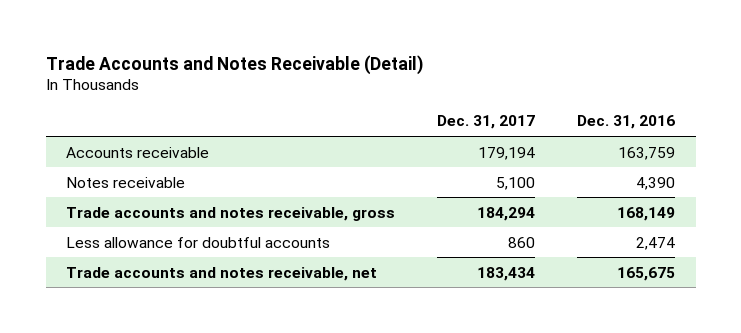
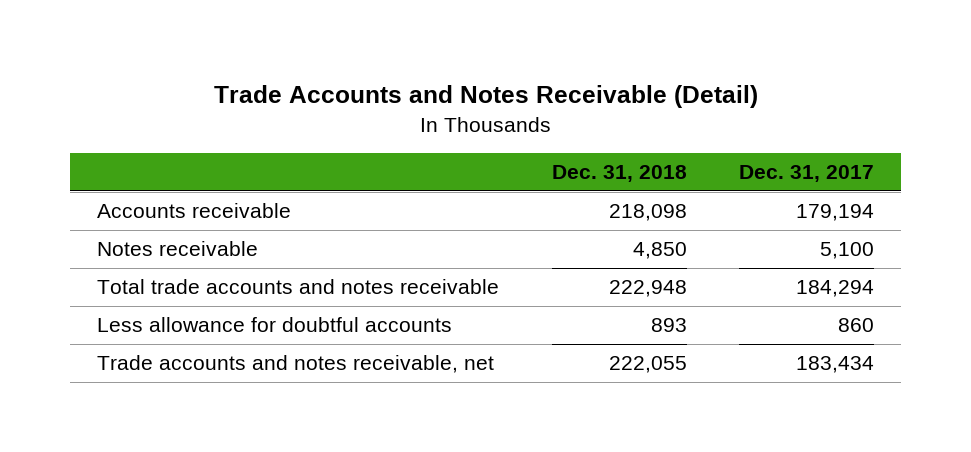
- | Dec. 31, 2017 | Dec. 31, 2016
+ | Dec. 31, 2018 | Dec. 31, 2017
- Trade accounts and notes receivable, gross | 184,294 | 168,149
+ Total trade accounts and notes receivable | 222,948 | 184,294

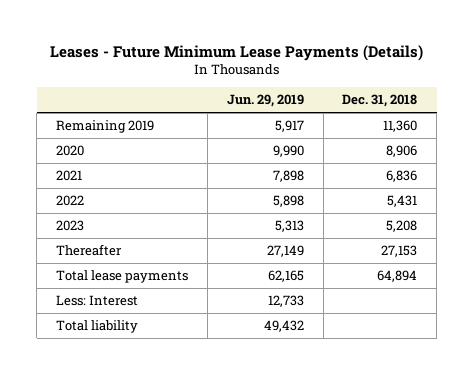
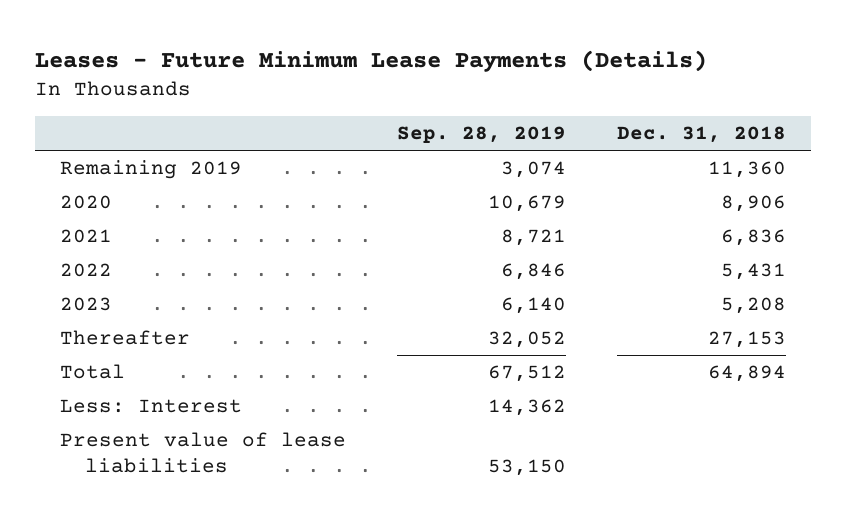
- | Jun. 29, 2019 | Dec. 31, 2018
+ | Sep. 28, 2019 | Dec. 31, 2018
- Total lease payments | 62,165 | 64,894
+ Total | 67,512 | 64,894
- Total liability | 49,432 |
+ Present value of lease liabilities | 53,150 |

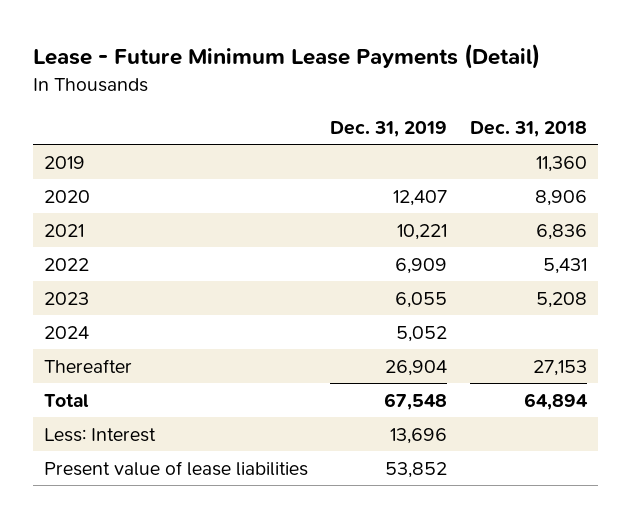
- Leases - Future Minimum Lease Payments (Details)
+ Lease - Future Minimum Lease Payments (Detail)
- | Sep. 28, 2019 | Dec. 31, 2018
+ | Dec. 31, 2019 | Dec. 31, 2018
- Remaining 2019 | 3,074 | 11,360
+ 2019 | | 11,360
+ 2024 | 5,052 |

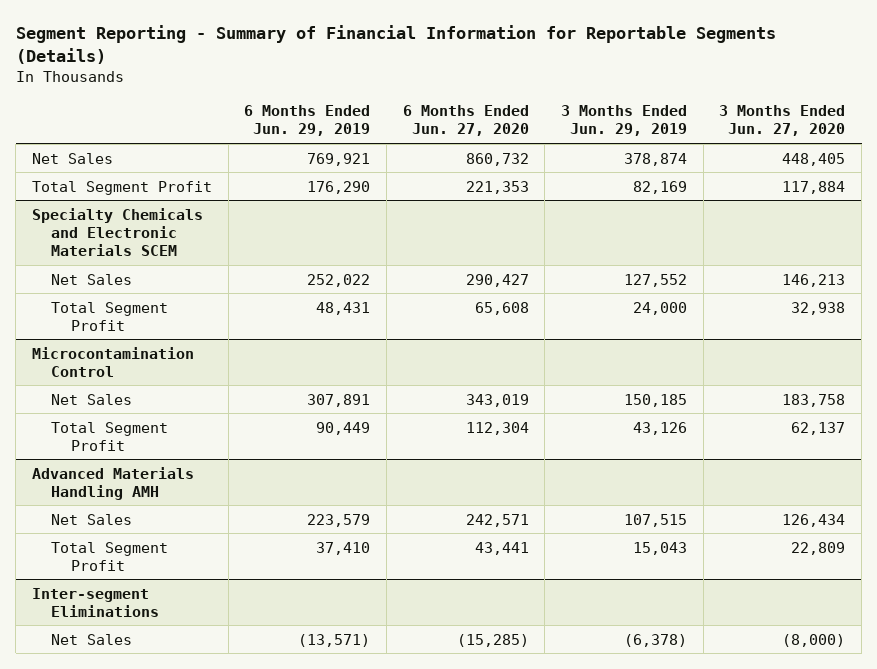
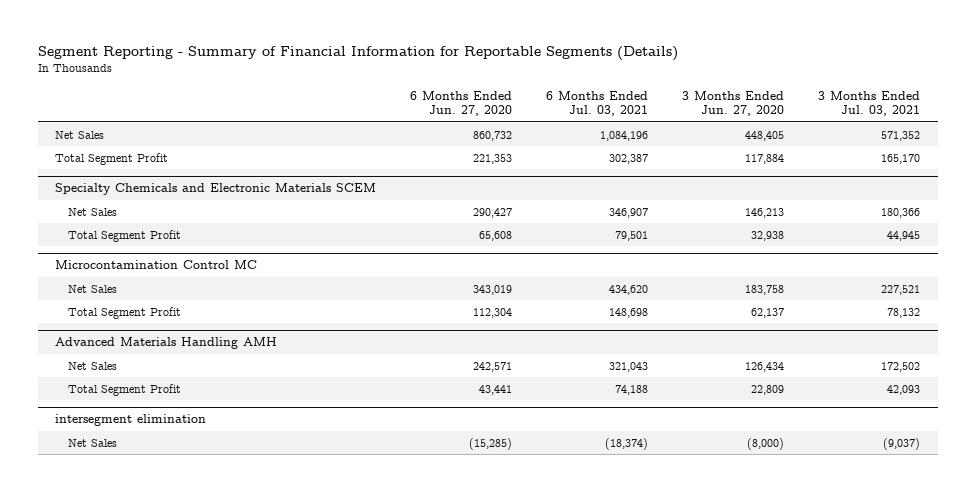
- | 6 Months Ended Jun. 29, 2019 | 6 Months Ended Jun. 27, 2020 | 3 Months Ended Jun. 29, 2019 | 3 Months Ended Jun. 27, 2020
+ | 6 Months Ended Jun. 27, 2020 | 6 Months Ended Jul. 03, 2021 | 3 Months Ended Jun. 27, 2020 | 3 Months Ended Jul. 03, 2021
- Microcontamination Control
+ Microcontamination Control MC
- Inter-segment Eliminations
+ intersegment elimination

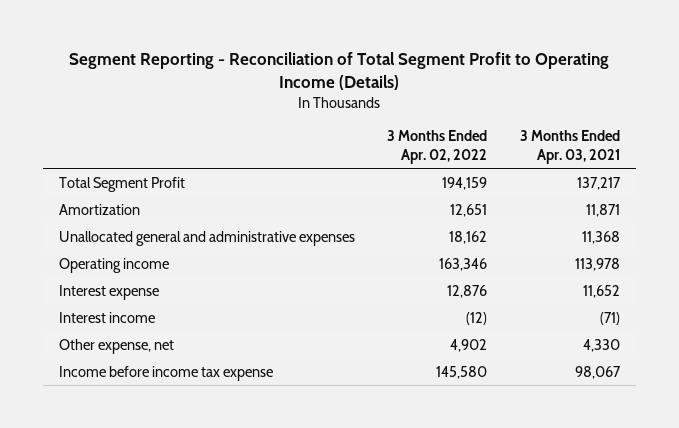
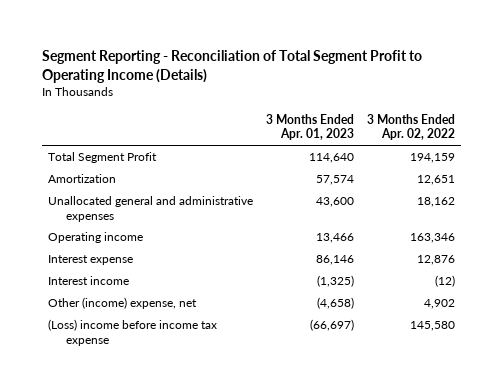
- | 3 Months Ended Apr. 02, 2022 | 3 Months Ended Apr. 03, 2021
+ | 3 Months Ended Apr. 01, 2023 | 3 Months Ended Apr. 02, 2022
- Other expense, net | 4,902 | 4,330
- Income before income tax expense | 145,580 | 98,067
+ Other (income) expense, net | (4,658) | 4,902
+ (Loss) income before income tax expense | (66,697) | 145,580

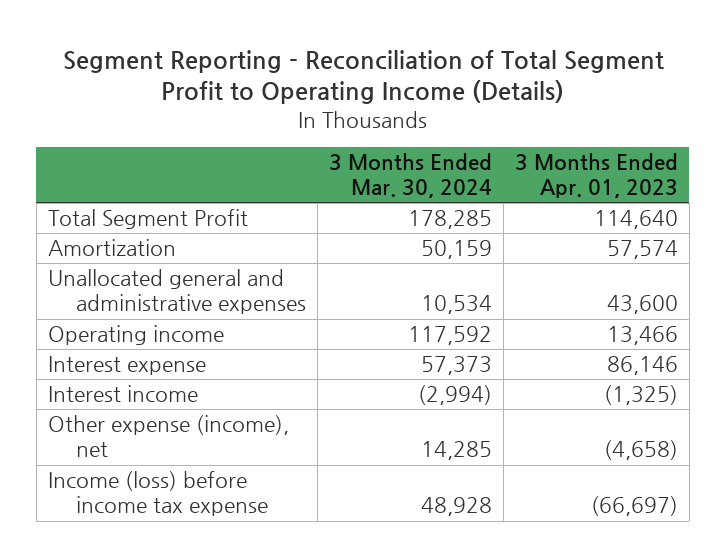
- | 3 Months Ended Apr. 01, 2023 | 3 Months Ended Apr. 02, 2022
+ | 3 Months Ended Mar. 30, 2024 | 3 Months Ended Apr. 01, 2023
- Other (income) expense, net | (4,658) | 4,902
- (Loss) income before income tax expense | (66,697) | 145,580
+ Other expense (income), net | 14,285 | (4,658)
+ Income (loss) before income tax expense | 48,928 | (66,697)

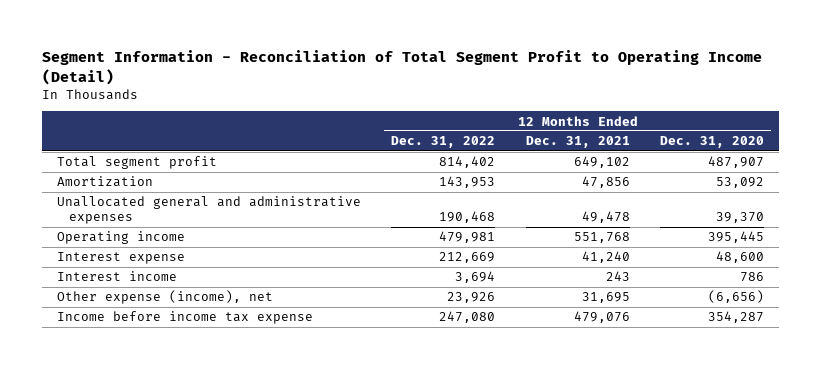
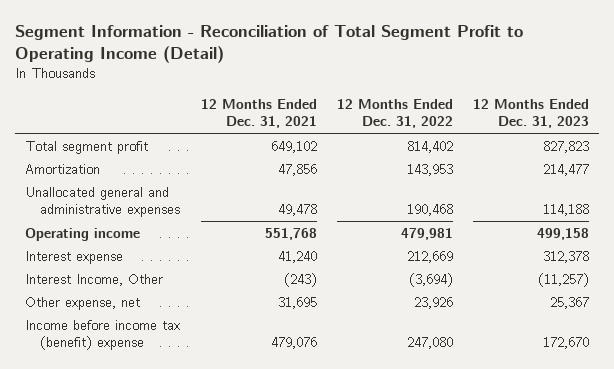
- | 12 Months Ended Dec. 31, 2022 | 12 Months Ended Dec. 31, 2021 | 12 Months Ended Dec. 31, 2020
+ | 12 Months Ended Dec. 31, 2021 | 12 Months Ended Dec. 31, 2022 | 12 Months Ended Dec. 31, 2023
- Interest income | 3,694 | 243 | 786
- Other expense (income), net | 23,926 | 31,695 | (6,656)
- Income before income tax expense | 247,080 | 479,076 | 354,287
+ Interest Income, Other | (243) | (3,694) | (11,257)
+ Other expense, net | 31,695 | 23,926 | 25,367
+ Income before income tax (benefit) expense | 479,076 | 247,080 | 172,670

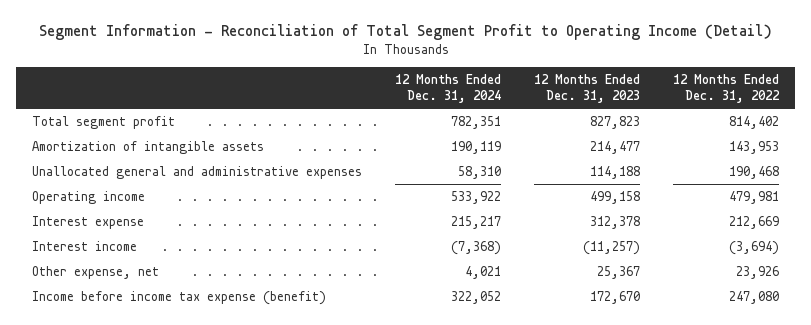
- | 12 Months Ended Dec. 31, 2021 | 12 Months Ended Dec. 31, 2022 | 12 Months Ended Dec. 31, 2023
+ | 12 Months Ended Dec. 31, 2024 | 12 Months Ended Dec. 31, 2023 | 12 Months Ended Dec. 31, 2022
- Amortization | 47,856 | 143,953 | 214,477
+ Amortization of intangible assets | 190,119 | 214,477 | 143,953
- Interest Income, Other | (243) | (3,694) | (11,257)
+ Interest income | (7,368) | (11,257) | (3,694)
- Income before income tax (benefit) expense | 479,076 | 247,080 | 172,670
+ Income before income tax expense (benefit) | 322,052 | 172,670 | 247,080

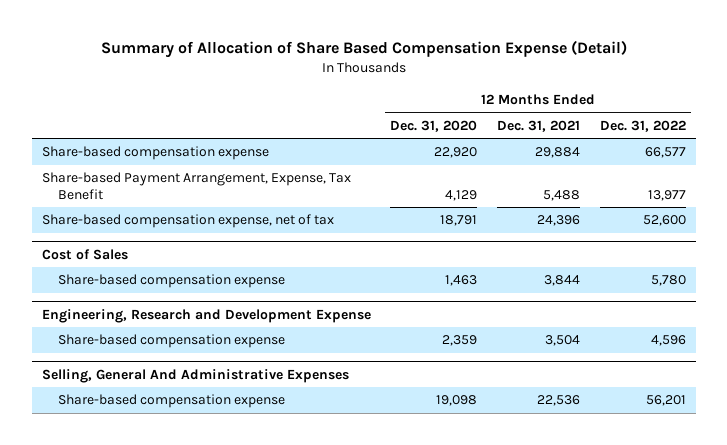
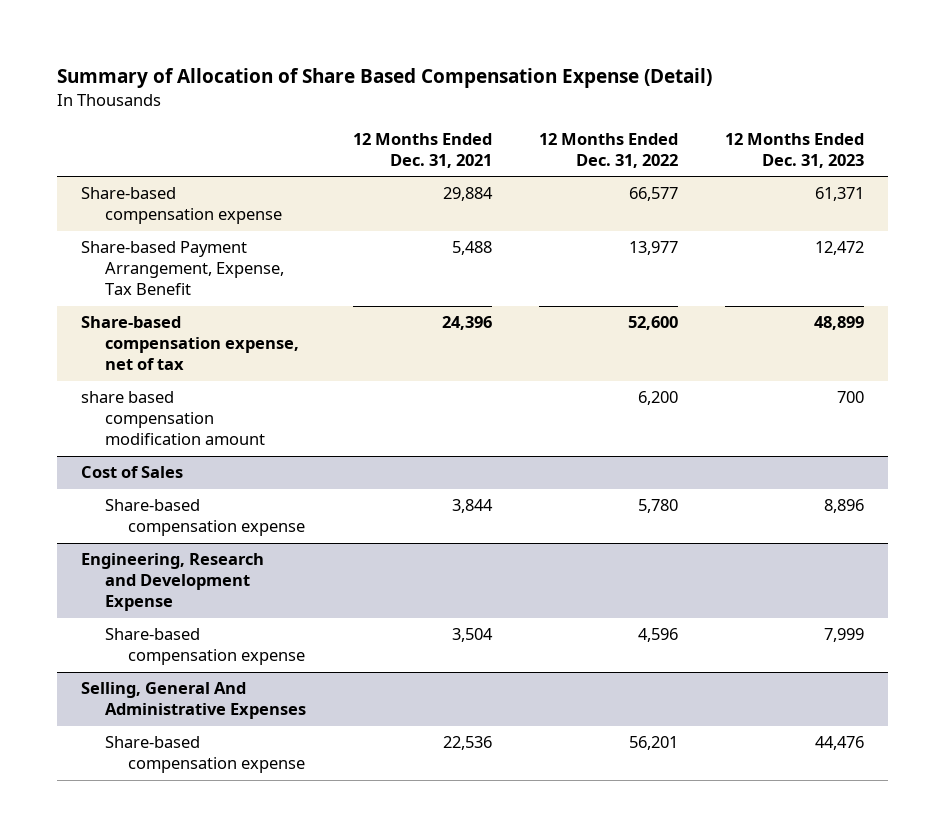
- | 12 Months Ended Dec. 31, 2020 | 12 Months Ended Dec. 31, 2021 | 12 Months Ended Dec. 31, 2022
+ | 12 Months Ended Dec. 31, 2021 | 12 Months Ended Dec. 31, 2022 | 12 Months Ended Dec. 31, 2023
+ share based compensation modification amount | | 6,200 | 700

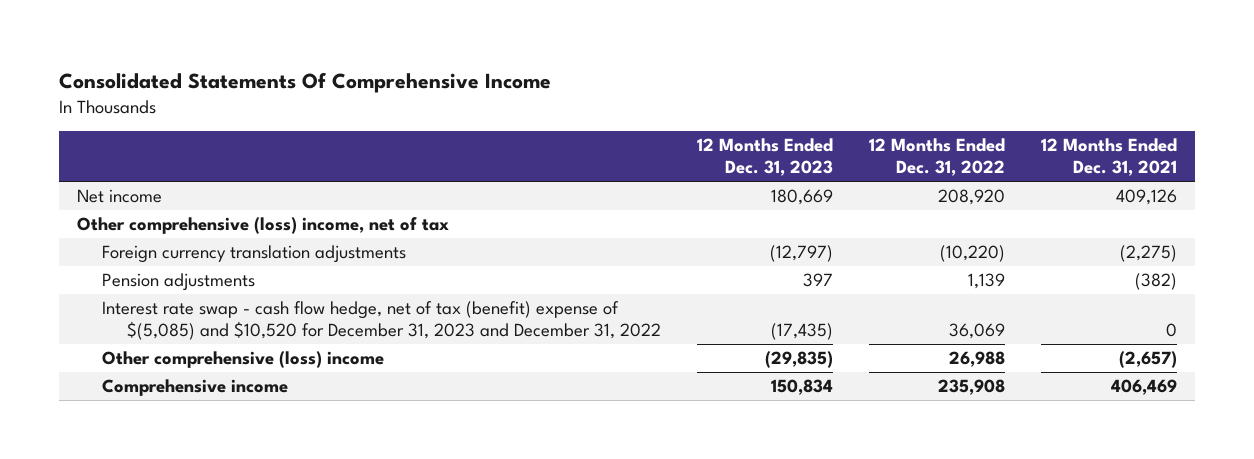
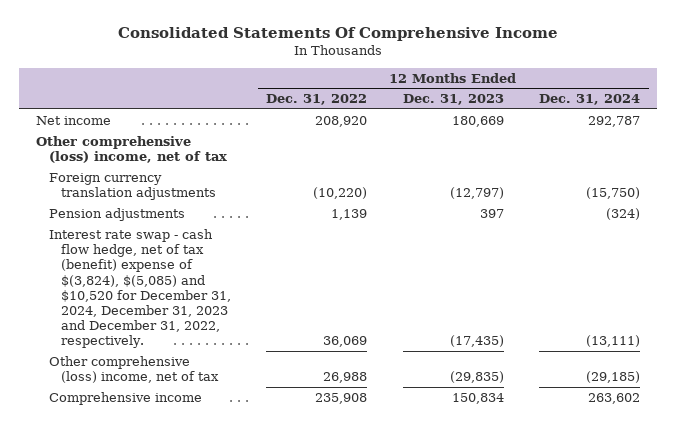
- | 12 Months Ended Dec. 31, 2023 | 12 Months Ended Dec. 31, 2022 | 12 Months Ended Dec. 31, 2021
+ | 12 Months Ended Dec. 31, 2022 | 12 Months Ended Dec. 31, 2023 | 12 Months Ended Dec. 31, 2024
- Interest rate swap - cash flow hedge, net of tax (benefit) expense of $(5,085) and $10,520 for December 31, 2023 and December 31, 2022 | (17,435) | 36,069 | 0
- Other comprehensive (loss) income | (29,835) | 26,988 | (2,657)
+ Interest rate swap - cash flow hedge, net of tax (benefit) expense of $(3,824), $(5,085) and $10,520 for December 31, 2024, December 31, 2023 and December 31, 2022, respectively. | 36,069 | (17,435) | (13,111)
+ Other comprehensive (loss) income, net of tax | 26,988 | (29,835) | (29,185)

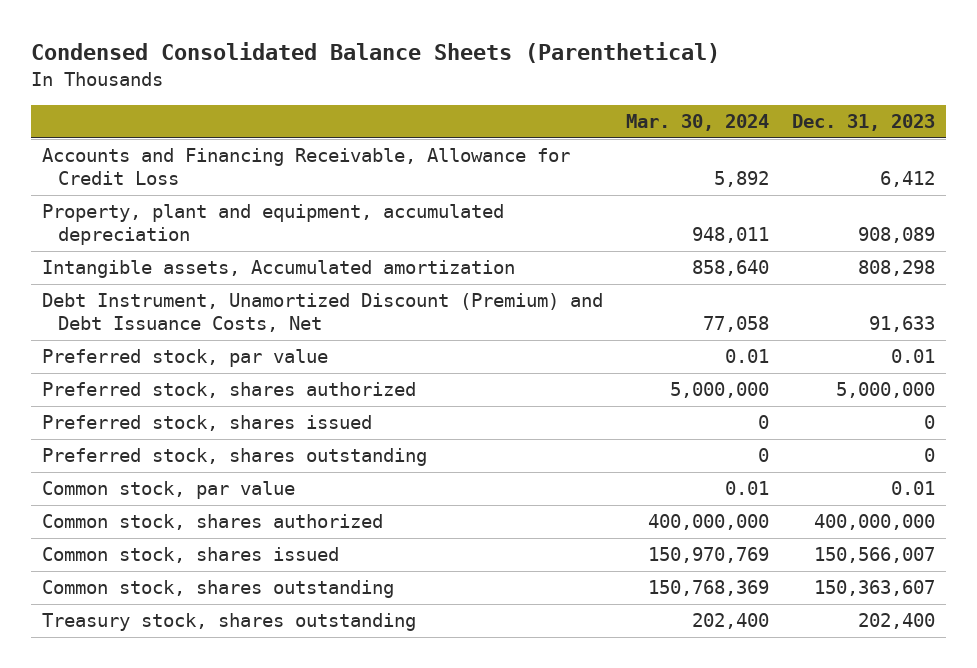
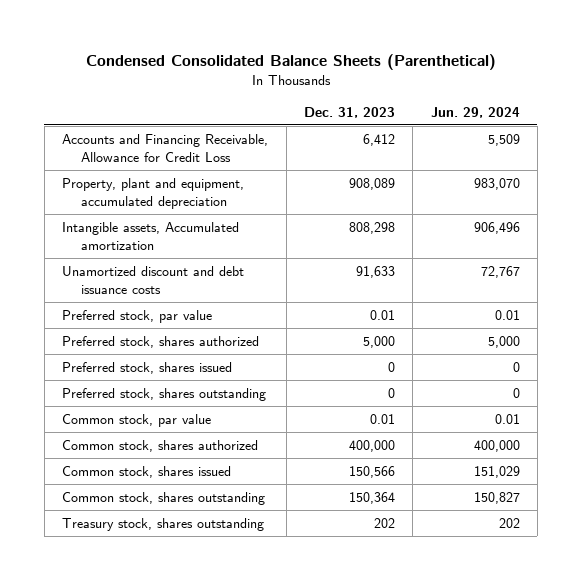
- | Mar. 30, 2024 | Dec. 31, 2023
+ | Dec. 31, 2023 | Jun. 29, 2024
- Debt Instrument, Unamortized Discount (Premium) and Debt Issuance Costs, Net | 77,058 | 91,633
+ Unamortized discount and debt issuance costs | 91,633 | 72,767
- Preferred stock, shares authorized | 5,000,000 | 5,000,000
+ Preferred stock, shares authorized | 5,000 | 5,000
- Common stock, shares authorized | 400,000,000 | 400,000,000
- Common stock, shares issued | 150,970,769 | 150,566,007
- Common stock, shares outstanding | 150,768,369 | 150,363,607
- Treasury stock, shares outstanding | 202,400 | 202,400
+ Common stock, shares authorized | 400,000 | 400,000
+ Common stock, shares issued | 150,566 | 151,029
+ Common stock, shares outstanding | 150,364 | 150,827
+ Treasury stock, shares outstanding | 202 | 202

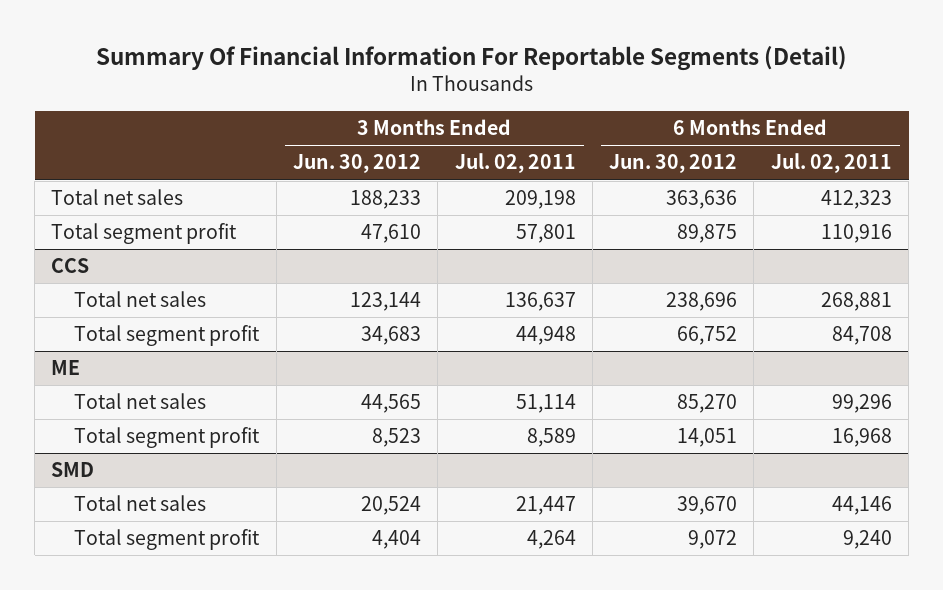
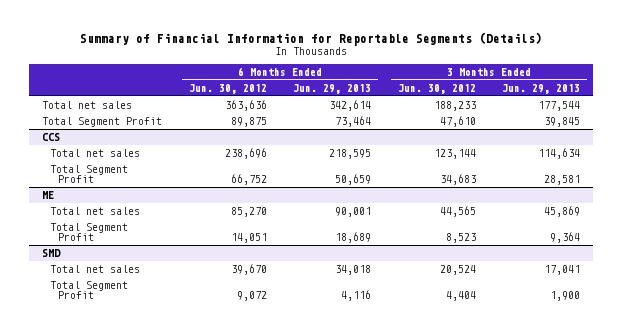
- Summary Of Financial Information For Reportable Segments (Detail)
+ Summary of Financial Information for Reportable Segments (Details)
- | 3 Months Ended Jun. 30, 2012 | 3 Months Ended Jul. 02, 2011 | 6 Months Ended Jun. 30, 2012 | 6 Months Ended Jul. 02, 2011
+ | 6 Months Ended Jun. 30, 2012 | 6 Months Ended Jun. 29, 2013 | 3 Months Ended Jun. 30, 2012 | 3 Months Ended Jun. 29, 2013
- Total segment profit | 47,610 | 57,801 | 89,875 | 110,916
+ Total Segment Profit | 89,875 | 73,464 | 47,610 | 39,845
@ CCS
- Total segment profit | 34,683 | 44,948 | 66,752 | 84,708
+ Total Segment Profit | 66,752 | 50,659 | 34,683 | 28,581
@ ME
- Total segment profit | 8,523 | 8,589 | 14,051 | 16,968
+ Total Segment Profit | 14,051 | 18,689 | 8,523 | 9,364
@ SMD
- Total segment profit | 4,404 | 4,264 | 9,072 | 9,240
+ Total Segment Profit | 9,072 | 4,116 | 4,404 | 1,900

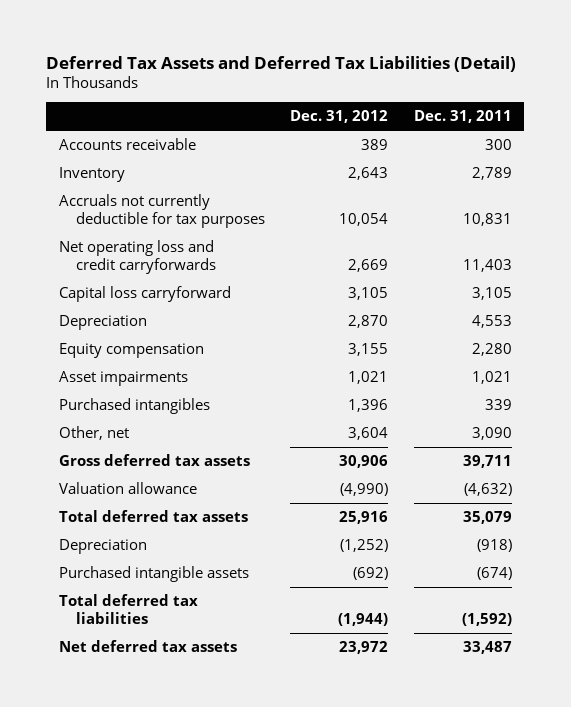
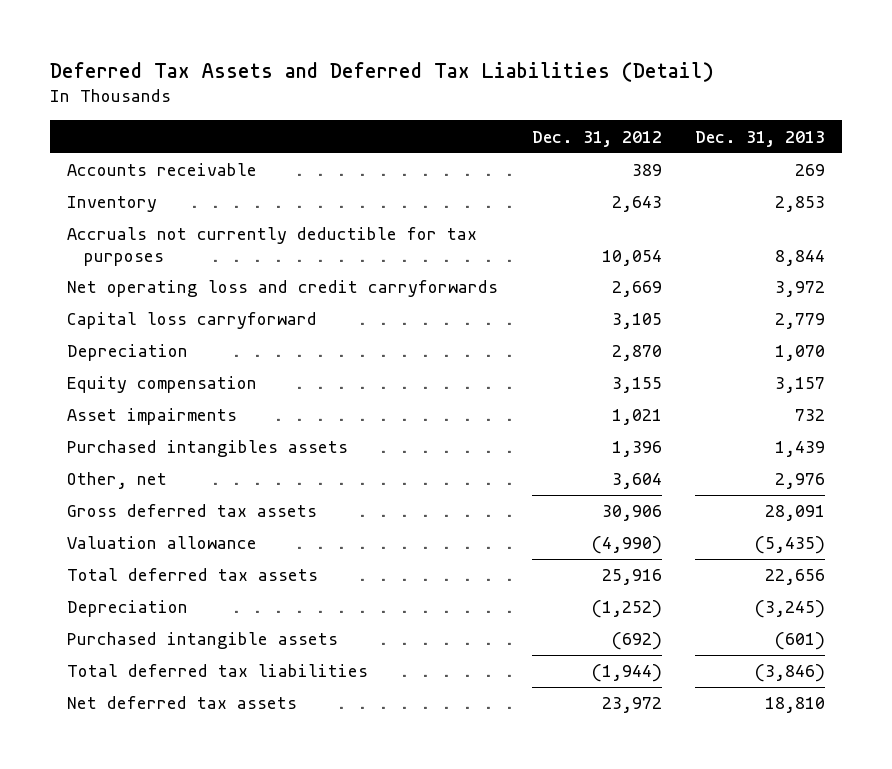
- | Dec. 31, 2012 | Dec. 31, 2011
+ | Dec. 31, 2012 | Dec. 31, 2013
- Purchased intangibles | 1,396 | 339
+ Purchased intangibles assets | 1,396 | 1,439

